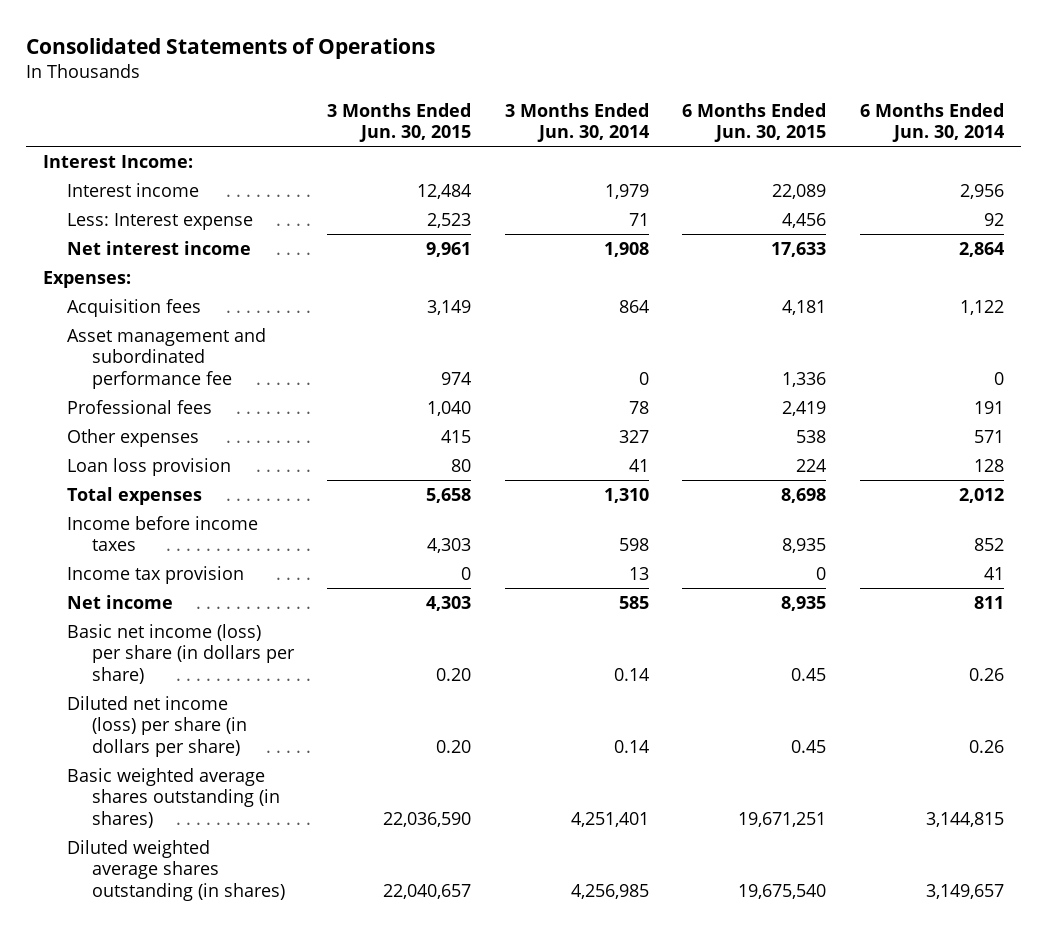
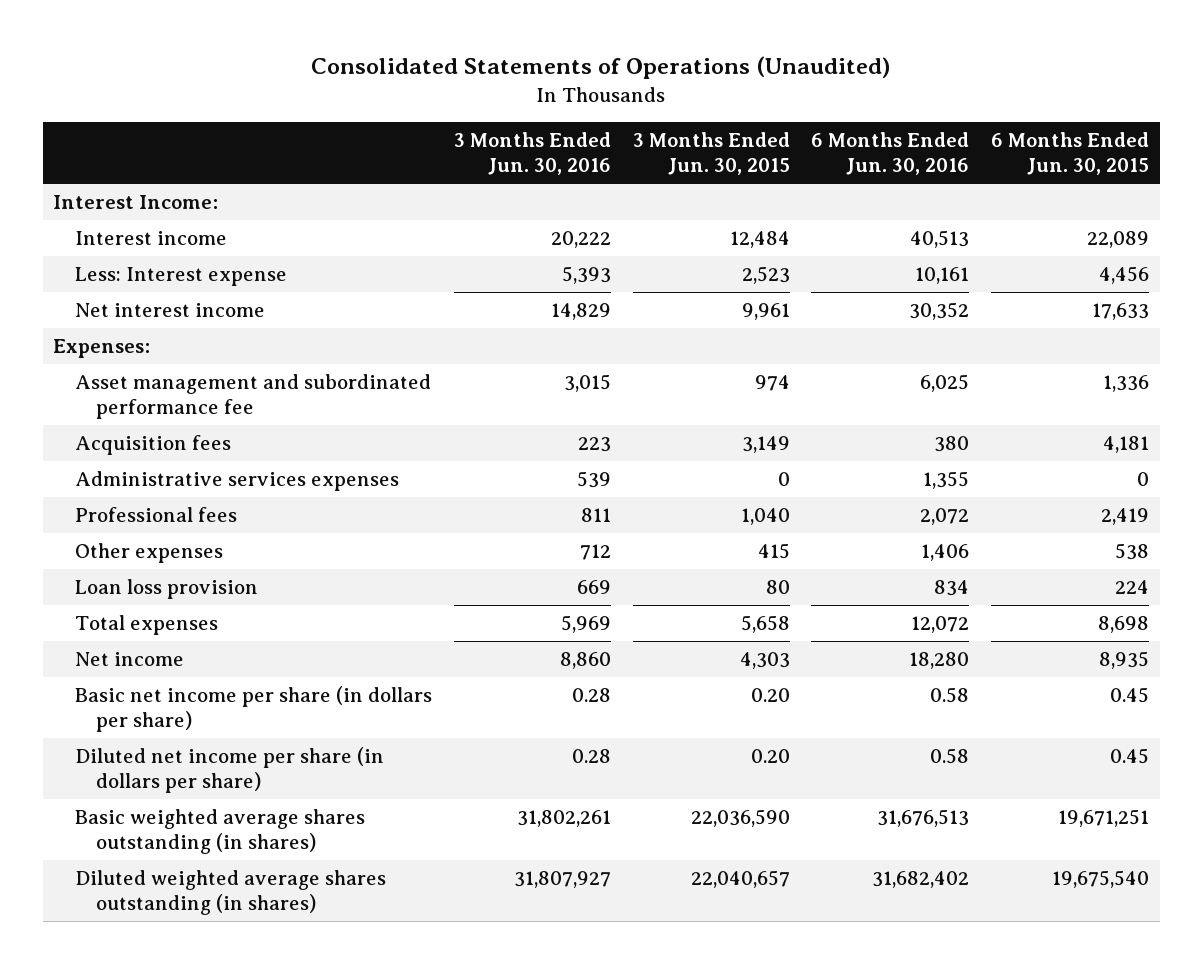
- Consolidated Statements of Operations
+ Consolidated Statements of Operations (Unaudited)
- | 3 Months Ended Jun. 30, 2015 | 3 Months Ended Jun. 30, 2014 | 6 Months Ended Jun. 30, 2015 | 6 Months Ended Jun. 30, 2014
+ | 3 Months Ended Jun. 30, 2016 | 3 Months Ended Jun. 30, 2015 | 6 Months Ended Jun. 30, 2016 | 6 Months Ended Jun. 30, 2015
moved down: Acquisition fees | 223 | 3,149 | 380 | 4,181
+ Administrative services expenses | 539 | 0 | 1,355 | 0
- Income before income taxes | 4,303 | 598 | 8,935 | 852
- Income tax provision | 0 | 13 | 0 | 41
- Basic net income (loss) per share (in dollars per share) | 0.20 | 0.14 | 0.45 | 0.26
- Diluted net income (loss) per share (in dollars per share) | 0.20 | 0.14 | 0.45 | 0.26
+ Basic net income per share (in dollars per share) | 0.28 | 0.20 | 0.58 | 0.45
+ Diluted net income per share (in dollars per share) | 0.28 | 0.20 | 0.58 | 0.45

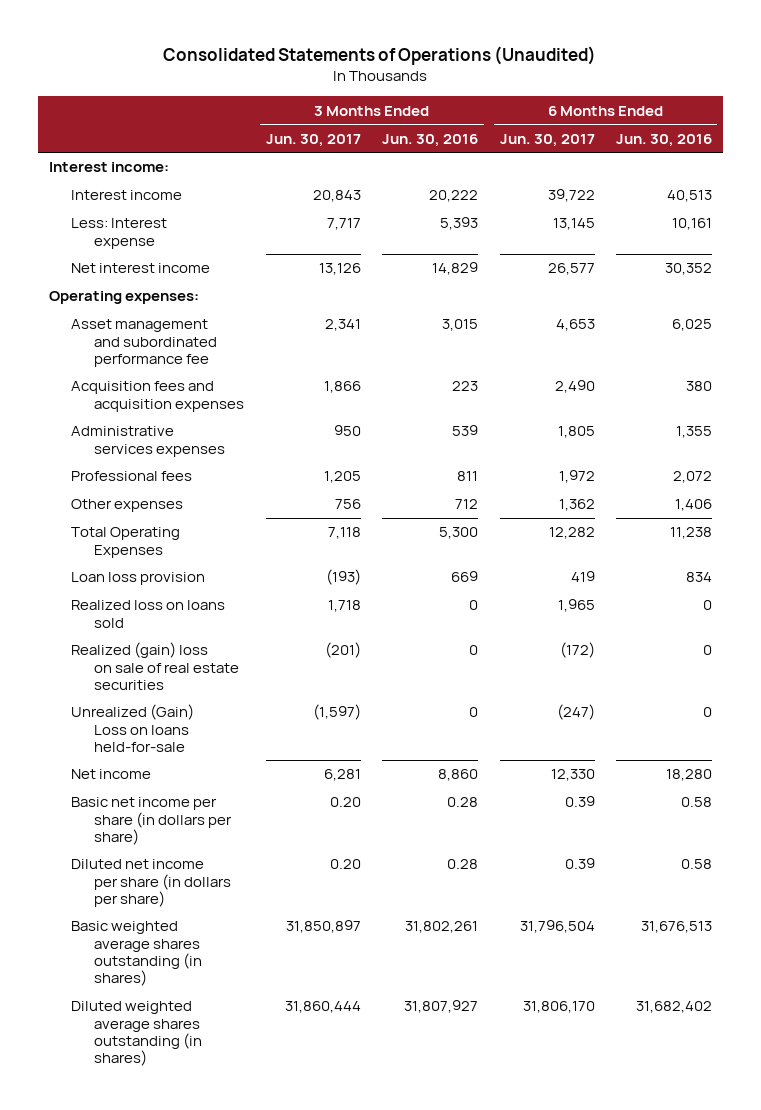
- | 3 Months Ended Jun. 30, 2016 | 3 Months Ended Jun. 30, 2015 | 6 Months Ended Jun. 30, 2016 | 6 Months Ended Jun. 30, 2015
+ | 3 Months Ended Jun. 30, 2017 | 3 Months Ended Jun. 30, 2016 | 6 Months Ended Jun. 30, 2017 | 6 Months Ended Jun. 30, 2016
- Interest Income:
+ Interest income:
- Expenses:
+ Operating expenses:
- Acquisition fees | 223 | 3,149 | 380 | 4,181
+ Acquisition fees and acquisition expenses | 1,866 | 223 | 2,490 | 380
+ Total Operating Expenses | 7,118 | 5,300 | 12,282 | 11,238
- Total expenses | 5,969 | 5,658 | 12,072 | 8,698
+ Realized loss on loans sold | 1,718 | 0 | 1,965 | 0
+ Realized (gain) loss on sale of real estate securities | (201) | 0 | (172) | 0
+ Unrealized (Gain) Loss on loans held-for-sale | (1,597) | 0 | (247) | 0

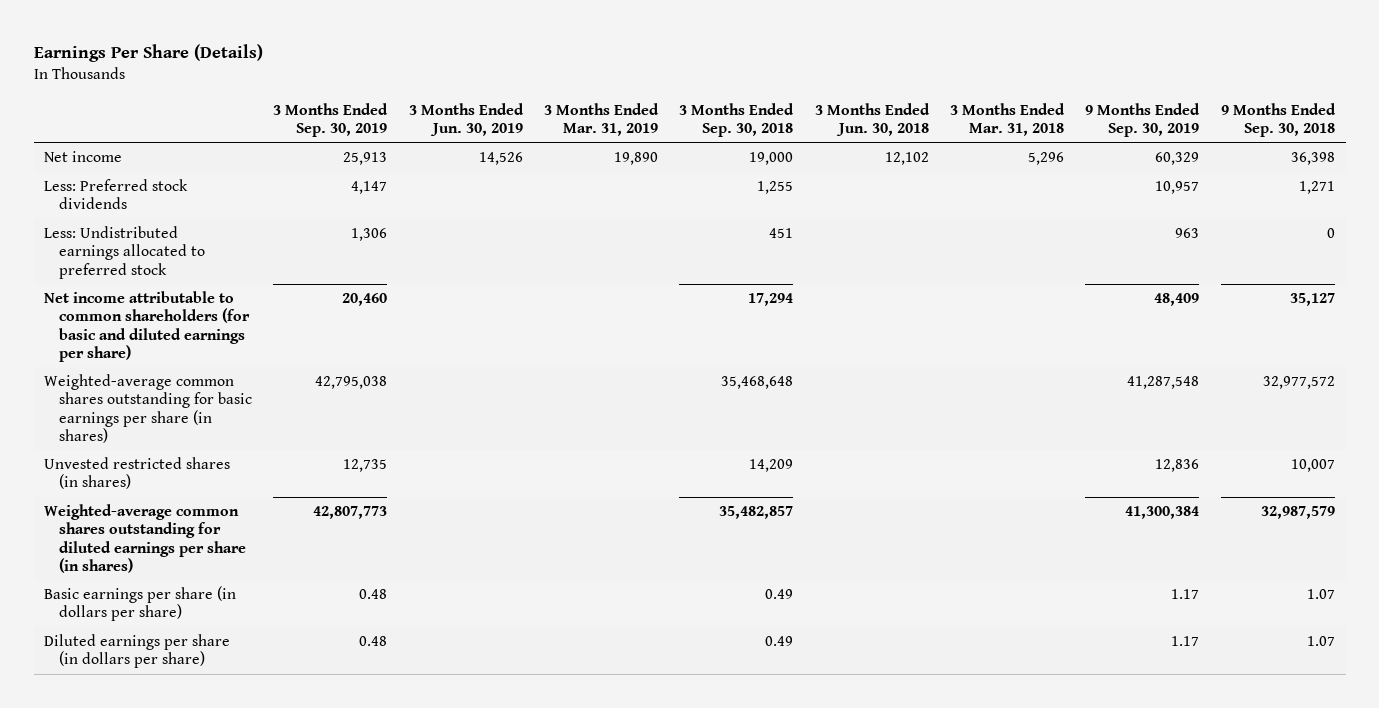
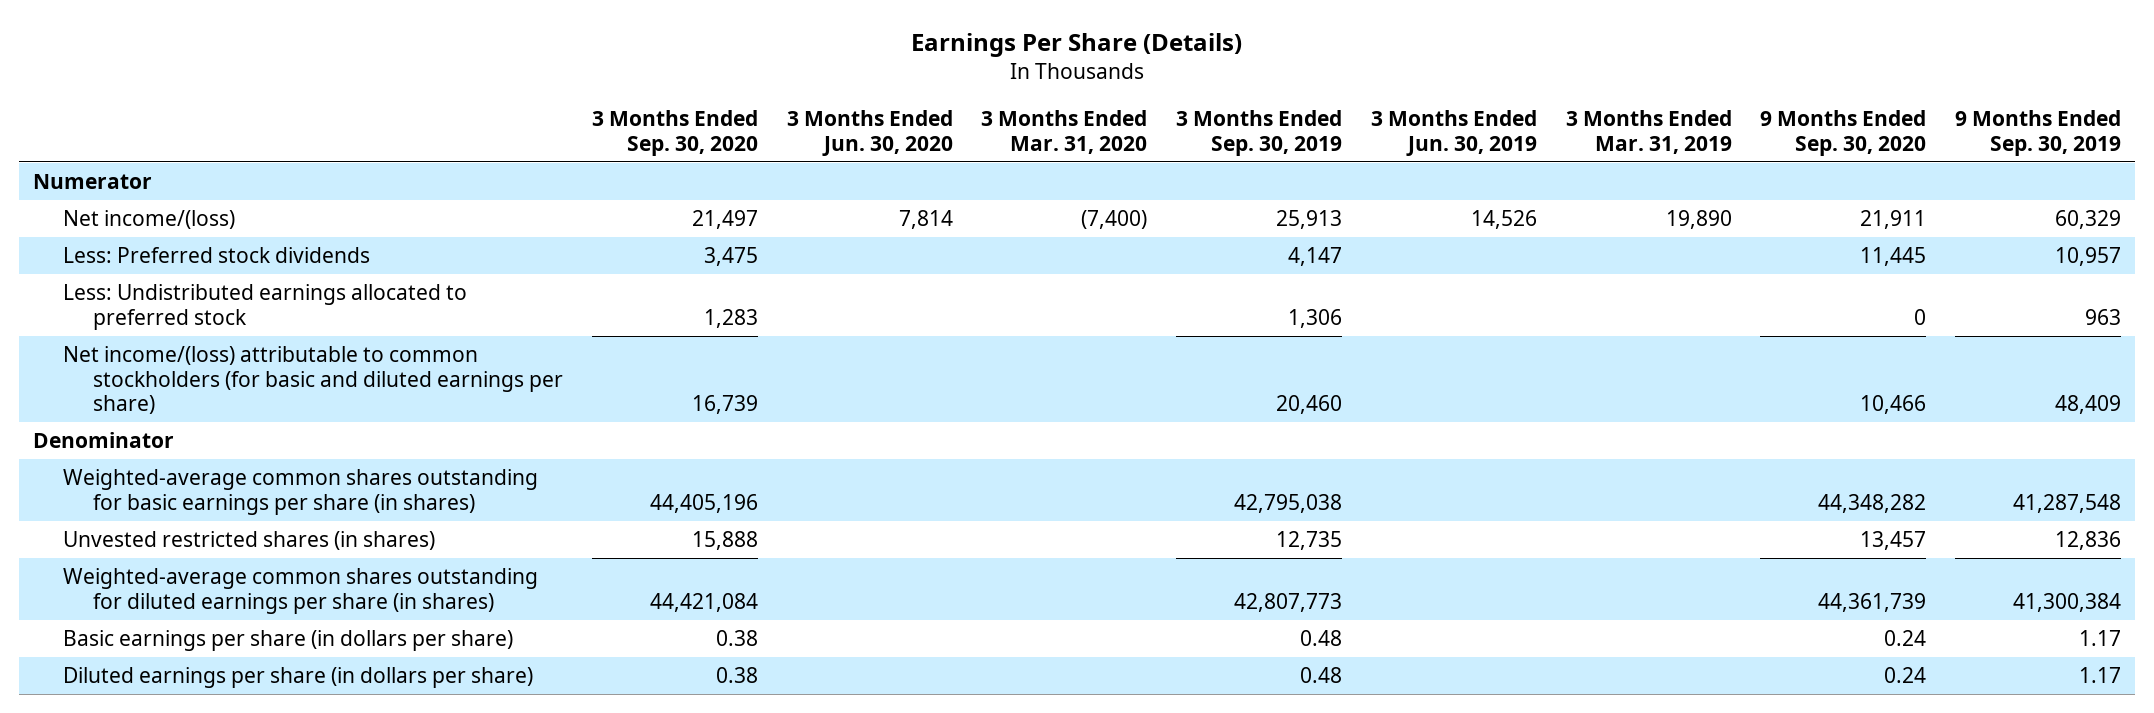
- | 3 Months Ended Sep. 30, 2019 | 3 Months Ended Jun. 30, 2019 | 3 Months Ended Mar. 31, 2019 | 3 Months Ended Sep. 30, 2018 | 3 Months Ended Jun. 30, 2018 | 3 Months Ended Mar. 31, 2018 | 9 Months Ended Sep. 30, 2019 | 9 Months Ended Sep. 30, 2018
+ | 3 Months Ended Sep. 30, 2020 | 3 Months Ended Jun. 30, 2020 | 3 Months Ended Mar. 31, 2020 | 3 Months Ended Sep. 30, 2019 | 3 Months Ended Jun. 30, 2019 | 3 Months Ended Mar. 31, 2019 | 9 Months Ended Sep. 30, 2020 | 9 Months Ended Sep. 30, 2019
- Net income | 25,913 | 14,526 | 19,890 | 19,000 | 12,102 | 5,296 | 60,329 | 36,398
+ Numerator
+ Net income/(loss) | 21,497 | 7,814 | (7,400) | 25,913 | 14,526 | 19,890 | 21,911 | 60,329
- Net income attributable to common shareholders (for basic and diluted earnings per share) | 20,460 | | | 17,294 | | | 48,409 | 35,127
+ Net income/(loss) attributable to common stockholders (for basic and diluted earnings per share) | 16,739 | | | 20,460 | | | 10,466 | 48,409
+ Denominator

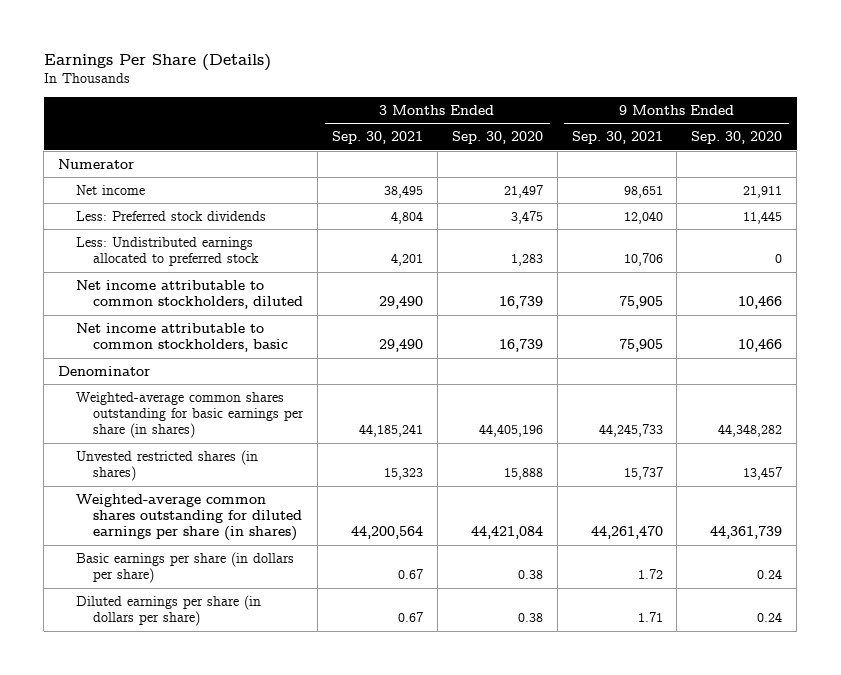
- | 3 Months Ended Sep. 30, 2020 | 3 Months Ended Jun. 30, 2020 | 3 Months Ended Mar. 31, 2020 | 3 Months Ended Sep. 30, 2019 | 3 Months Ended Jun. 30, 2019 | 3 Months Ended Mar. 31, 2019 | 9 Months Ended Sep. 30, 2020 | 9 Months Ended Sep. 30, 2019
+ | 3 Months Ended Sep. 30, 2021 | 3 Months Ended Sep. 30, 2020 | 9 Months Ended Sep. 30, 2021 | 9 Months Ended Sep. 30, 2020
- Net income/(loss) | 21,497 | 7,814 | (7,400) | 25,913 | 14,526 | 19,890 | 21,911 | 60,329
+ Net income | 38,495 | 21,497 | 98,651 | 21,911
- Net income/(loss) attributable to common stockholders (for basic and diluted earnings per share) | 16,739 | | | 20,460 | | | 10,466 | 48,409
+ Net income attributable to common stockholders, diluted | 29,490 | 16,739 | 75,905 | 10,466
+ Net income attributable to common stockholders, basic | 29,490 | 16,739 | 75,905 | 10,466

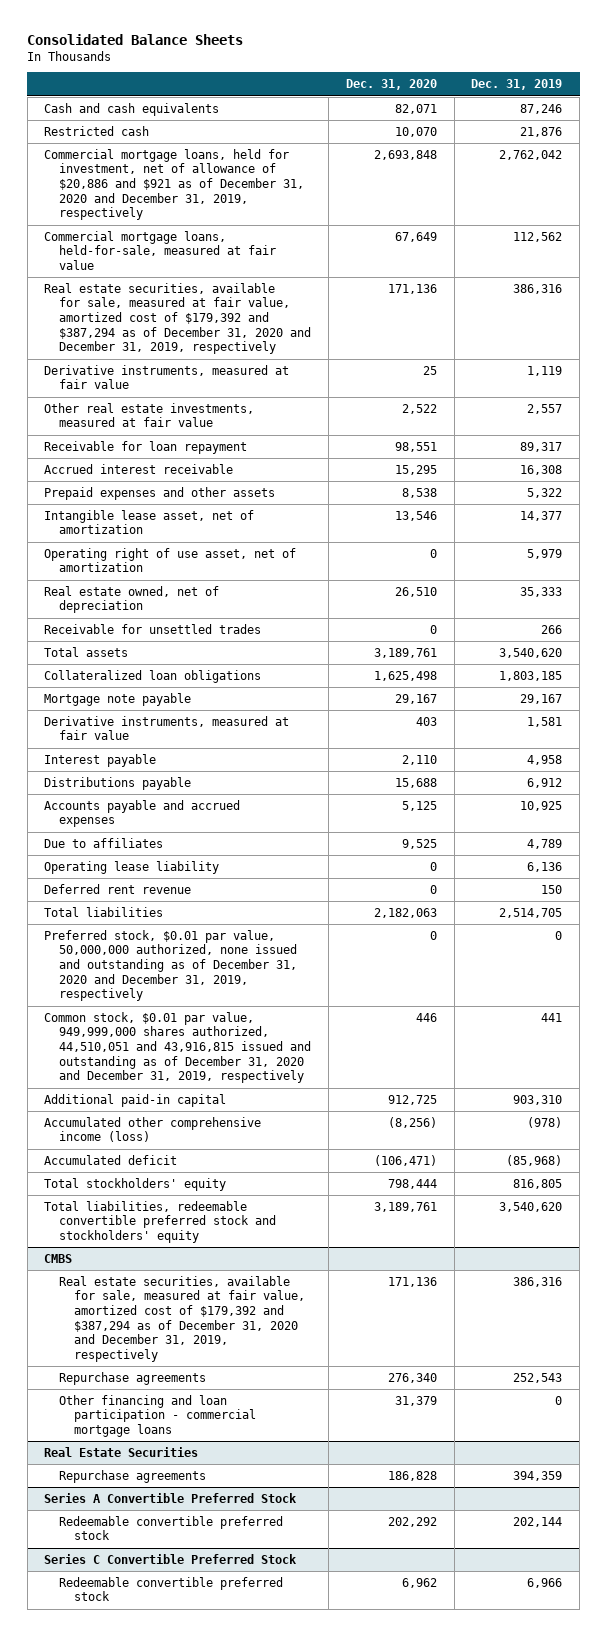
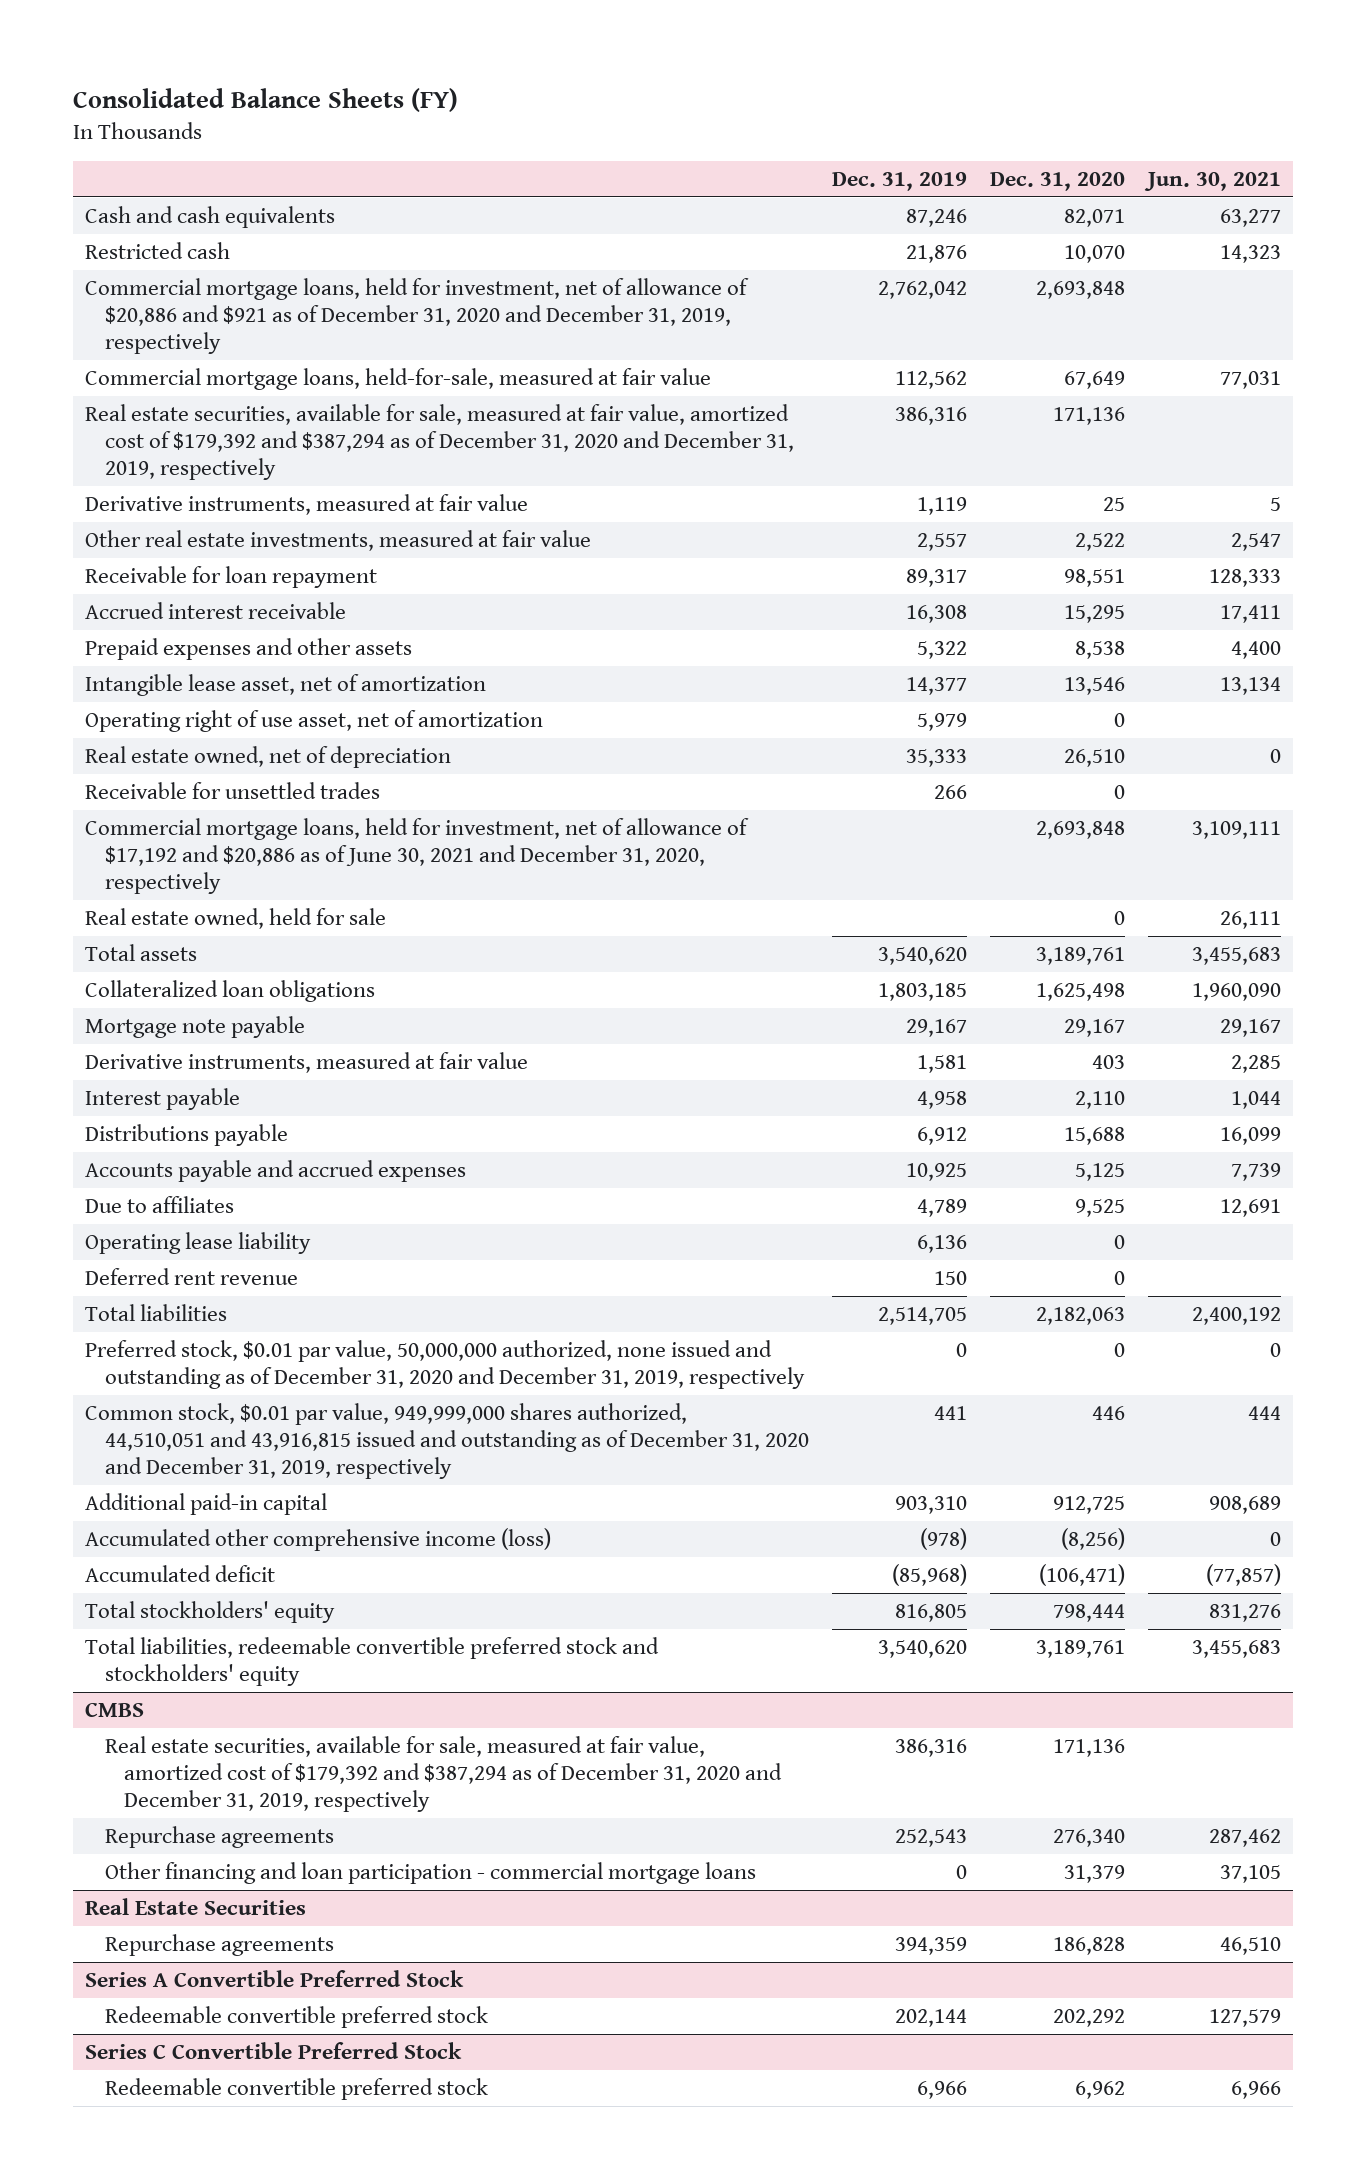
- Consolidated Balance Sheets
+ Consolidated Balance Sheets (FY)
- | Dec. 31, 2020 | Dec. 31, 2019
+ | Dec. 31, 2019 | Dec. 31, 2020 | Jun. 30, 2021
+ Commercial mortgage loans, held for investment, net of allowance of $17,192 and $20,886 as of June 30, 2021 and December 31, 2020, respectively | | 2,693,848 | 3,109,111
+ Real estate owned, held for sale | | 0 | 26,111

